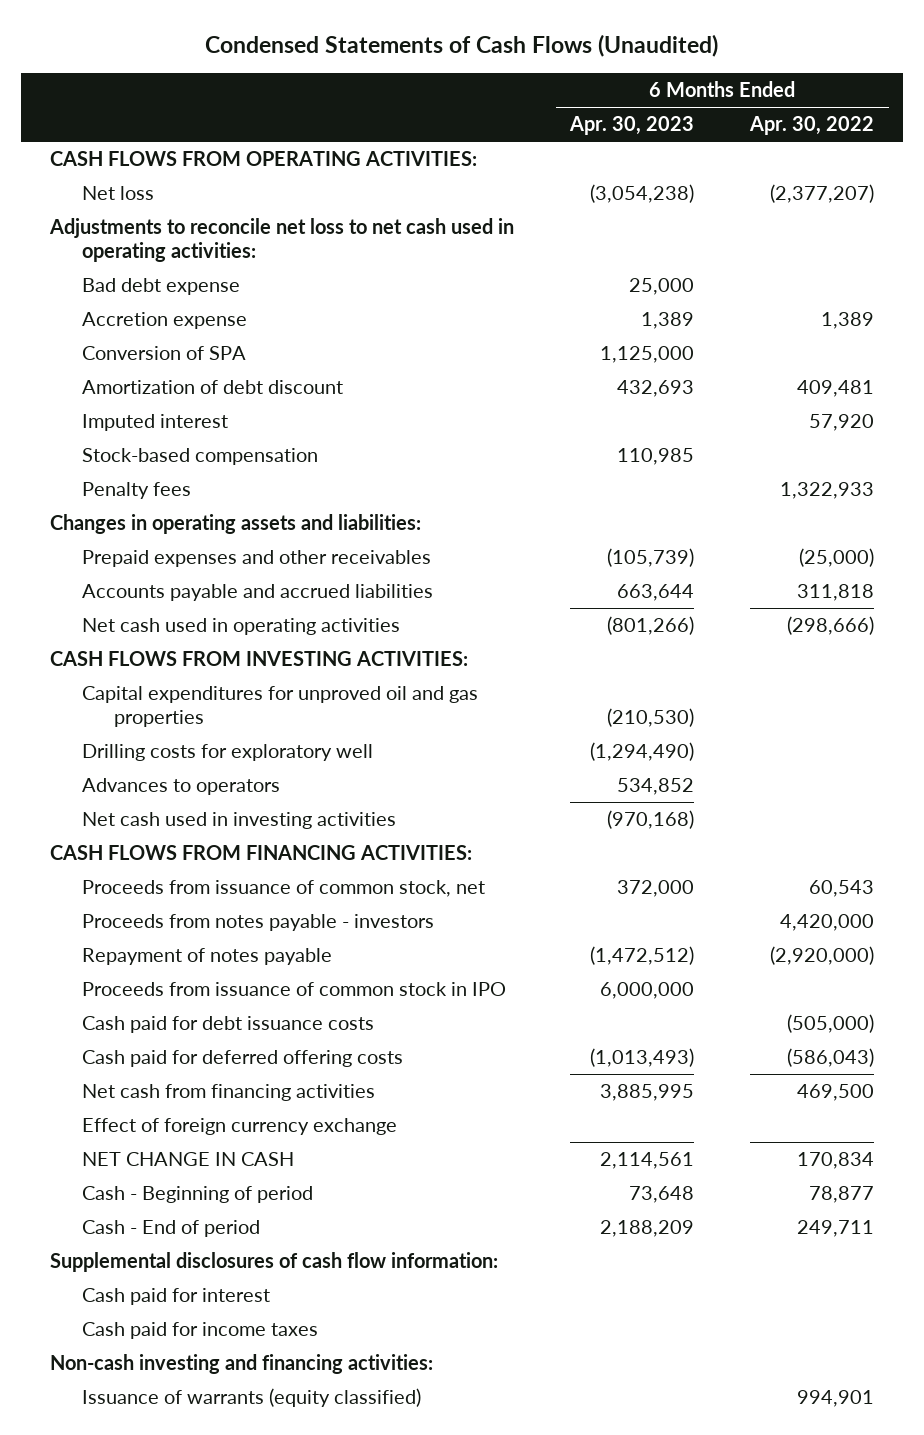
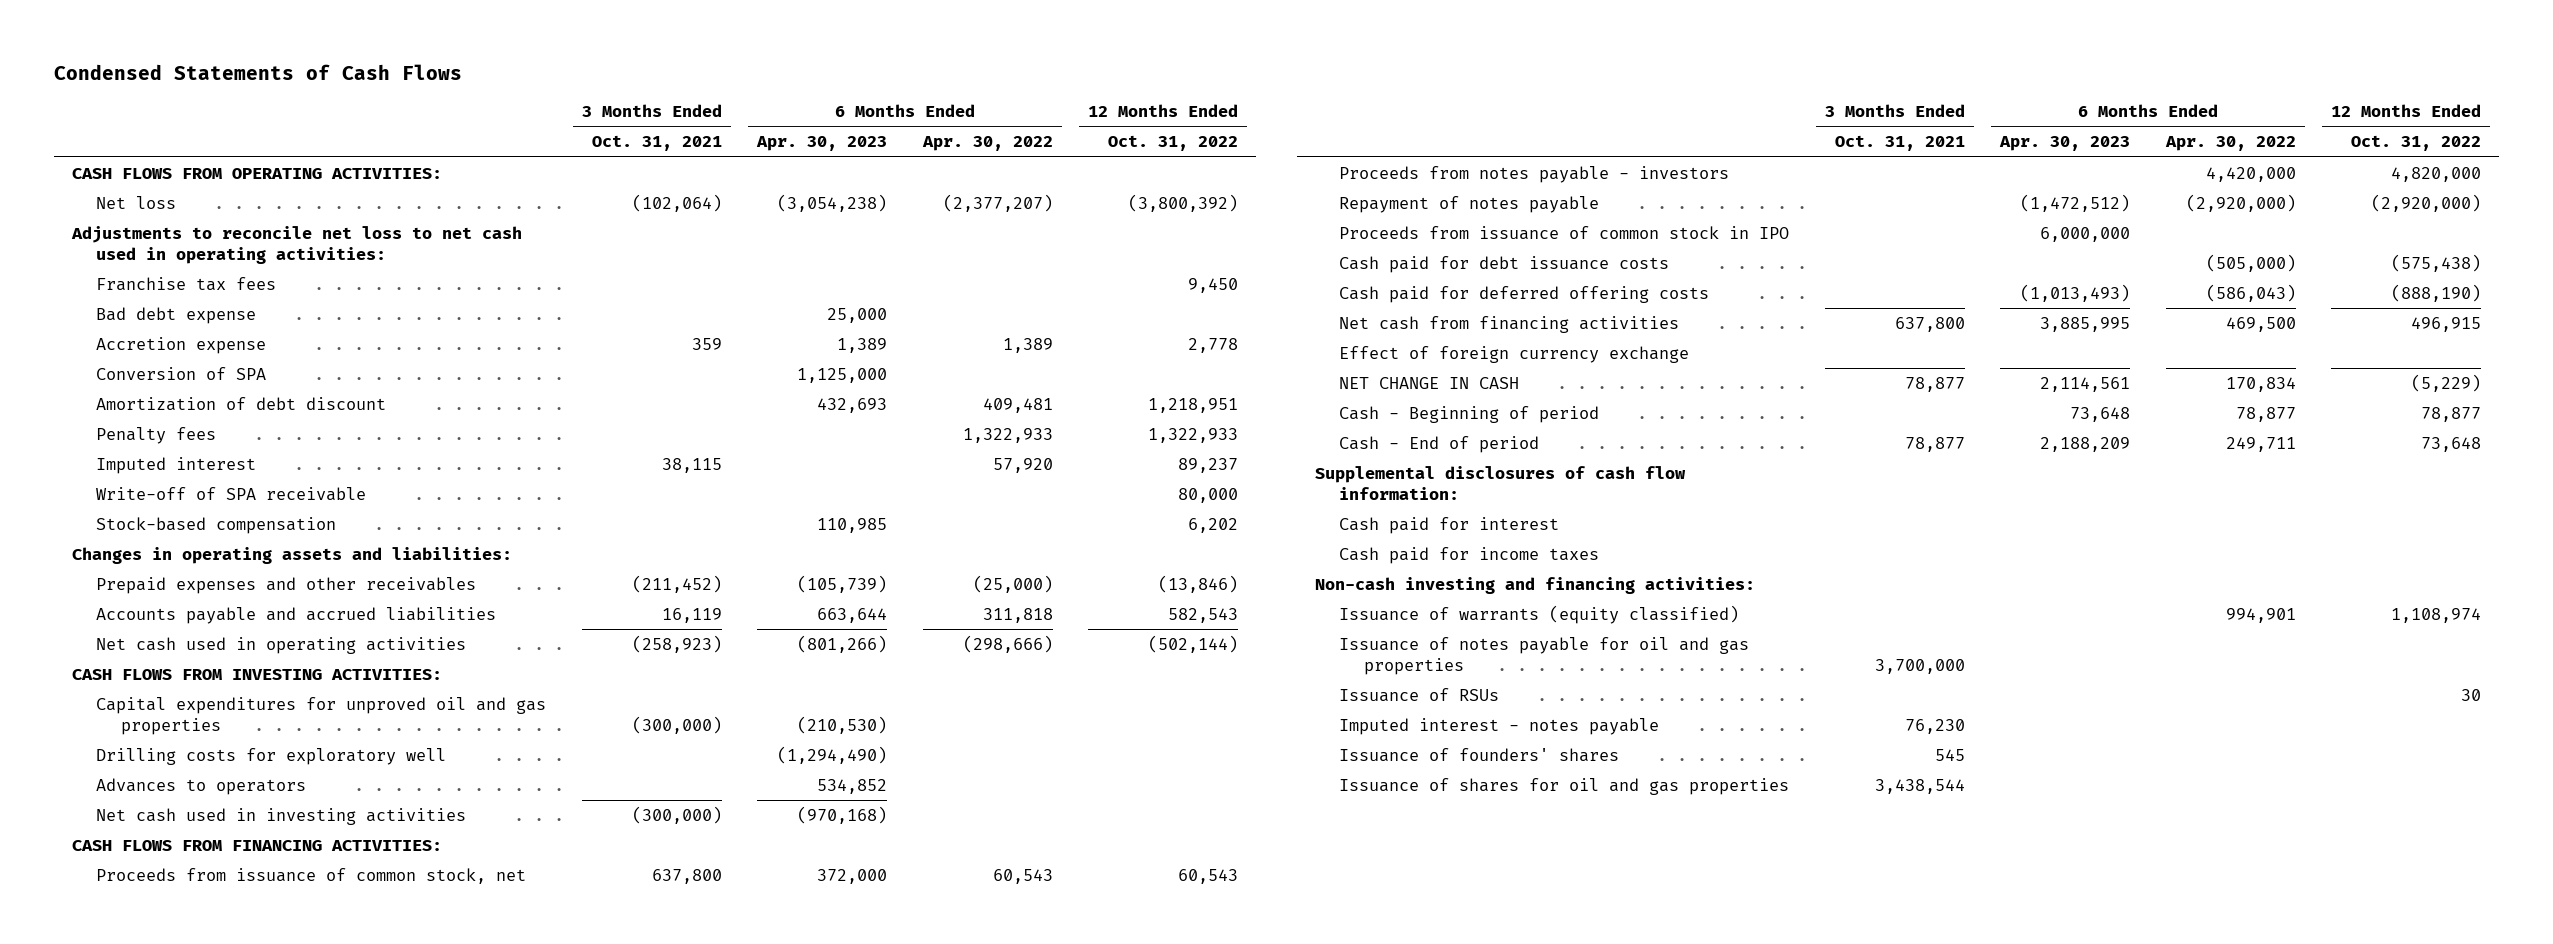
- Condensed Statements of Cash Flows (Unaudited)
+ Condensed Statements of Cash Flows
- | 6 Months Ended Apr. 30, 2023 | 6 Months Ended Apr. 30, 2022
+ | 3 Months Ended Oct. 31, 2021 | 6 Months Ended Apr. 30, 2023 | 6 Months Ended Apr. 30, 2022 | 12 Months Ended Oct. 31, 2022
+ Franchise tax fees | | | | 9,450
moved up: Penalty fees | | | 1,322,933 | 1,322,933
+ Write-off of SPA receivable | | | | 80,000
+ Issuance of notes payable for oil and gas properties | 3,700,000 | | |
+ Issuance of RSUs | | | | 30
+ Imputed interest - notes payable | 76,230 | | |
+ Issuance of founders' shares | 545 | | |
+ Issuance of shares for oil and gas properties | 3,438,544 | | |

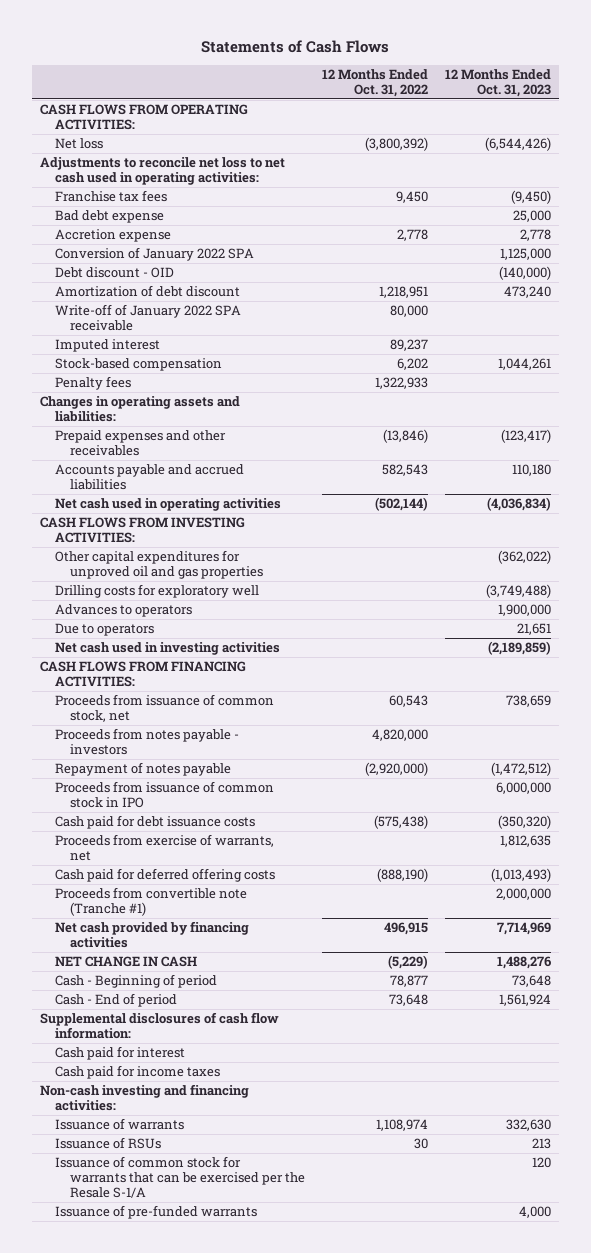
- Condensed Statements of Cash Flows
+ Statements of Cash Flows
- | 3 Months Ended Oct. 31, 2021 | 6 Months Ended Apr. 30, 2023 | 6 Months Ended Apr. 30, 2022 | 12 Months Ended Oct. 31, 2022
+ | 12 Months Ended Oct. 31, 2022 | 12 Months Ended Oct. 31, 2023
- Conversion of SPA | | 1,125,000 | |
+ Conversion of January 2022 SPA | | 1,125,000
+ Debt discount - OID | | (140,000)
+ Write-off of January 2022 SPA receivable | 80,000 |
- Write-off of SPA receivable | | | | 80,000
moved down: Penalty fees | 1,322,933 |
- Capital expenditures for unproved oil and gas properties | (300,000) | (210,530) | |
+ Other capital expenditures for unproved oil and gas properties | | (362,022)
+ Due to operators | | 21,651
+ Proceeds from exercise of warrants, net | | 1,812,635
- Net cash from financing activities | 637,800 | 3,885,995 | 469,500 | 496,915
- Effect of foreign currency exchange
+ Proceeds from convertible note (Tranche #1) | | 2,000,000
+ Net cash provided by financing activities | 496,915 | 7,714,969
- Issuance of warrants (equity classified) | | | 994,901 | 1,108,974
- Issuance of notes payable for oil and gas properties | 3,700,000 | | |
+ Issuance of warrants | 1,108,974 | 332,630
- Imputed interest - notes payable | 76,230 | | |
- Issuance of founders' shares | 545 | | |
- Issuance of shares for oil and gas properties | 3,438,544 | | |
+ Issuance of common stock for warrants that can be exercised per the Resale S-1/A | | 120
+ Issuance of pre-funded warrants | | 4,000

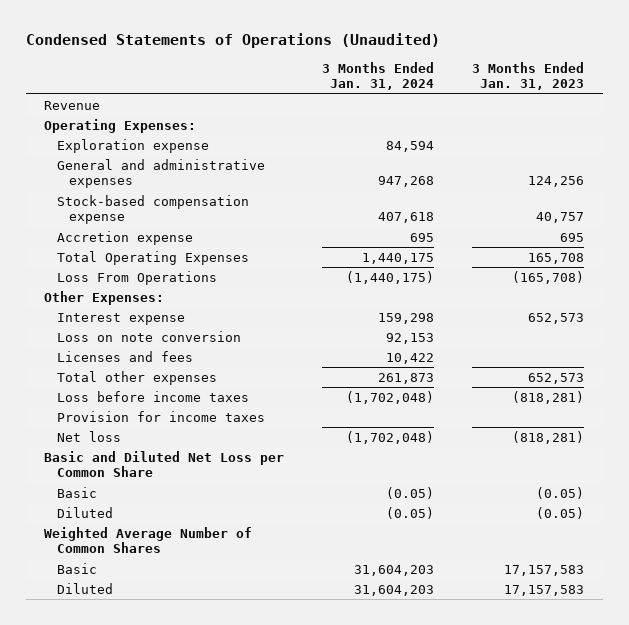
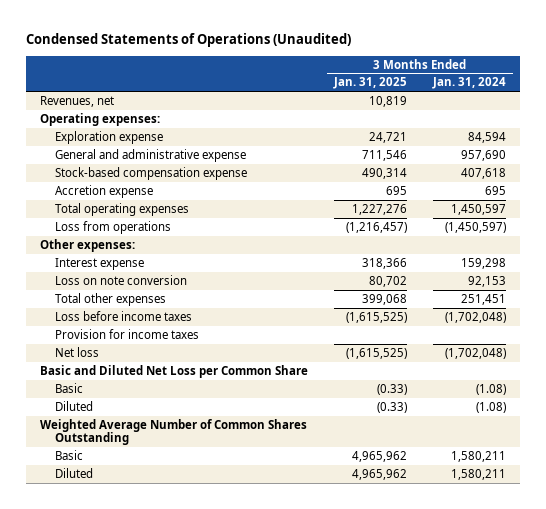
- | 3 Months Ended Jan. 31, 2024 | 3 Months Ended Jan. 31, 2023
+ | 3 Months Ended Jan. 31, 2025 | 3 Months Ended Jan. 31, 2024
- Revenue
- Operating Expenses:
+ Revenues, net | 10,819 |
+ Operating expenses:
- General and administrative expenses | 947,268 | 124,256
+ General and administrative expense | 711,546 | 957,690
- Total Operating Expenses | 1,440,175 | 165,708
- Loss From Operations | (1,440,175) | (165,708)
- Other Expenses:
+ Total operating expenses | 1,227,276 | 1,450,597
+ Loss from operations | (1,216,457) | (1,450,597)
+ Other expenses:
- Licenses and fees | 10,422 |
- Total other expenses | 261,873 | 652,573
+ Total other expenses | 399,068 | 251,451
- Basic | (0.05) | (0.05)
- Diluted | (0.05) | (0.05)
- Weighted Average Number of Common Shares
- Basic | 31,604,203 | 17,157,583
- Diluted | 31,604,203 | 17,157,583
+ Basic | (0.33) | (1.08)
+ Diluted | (0.33) | (1.08)
+ Weighted Average Number of Common Shares Outstanding
+ Basic | 4,965,962 | 1,580,211
+ Diluted | 4,965,962 | 1,580,211

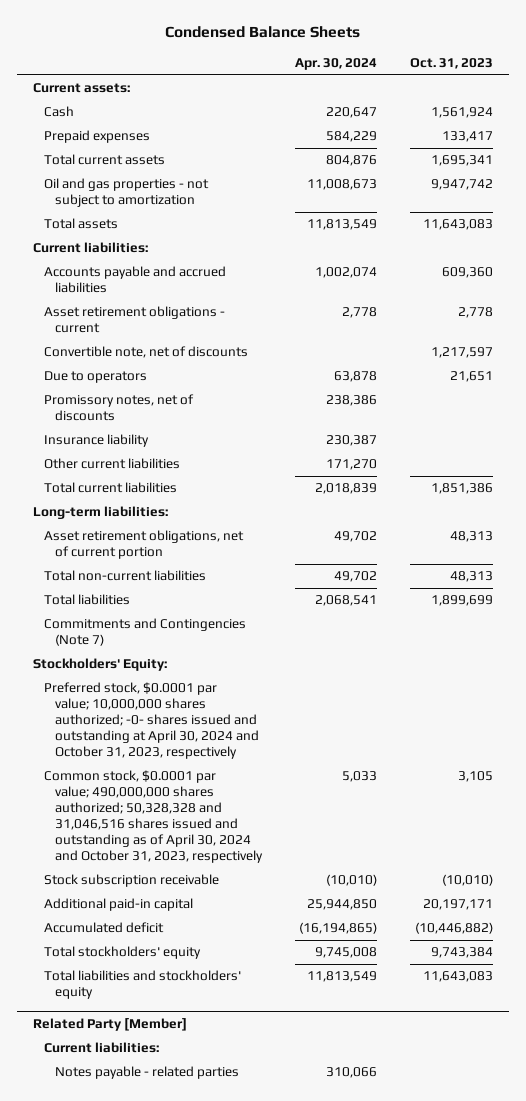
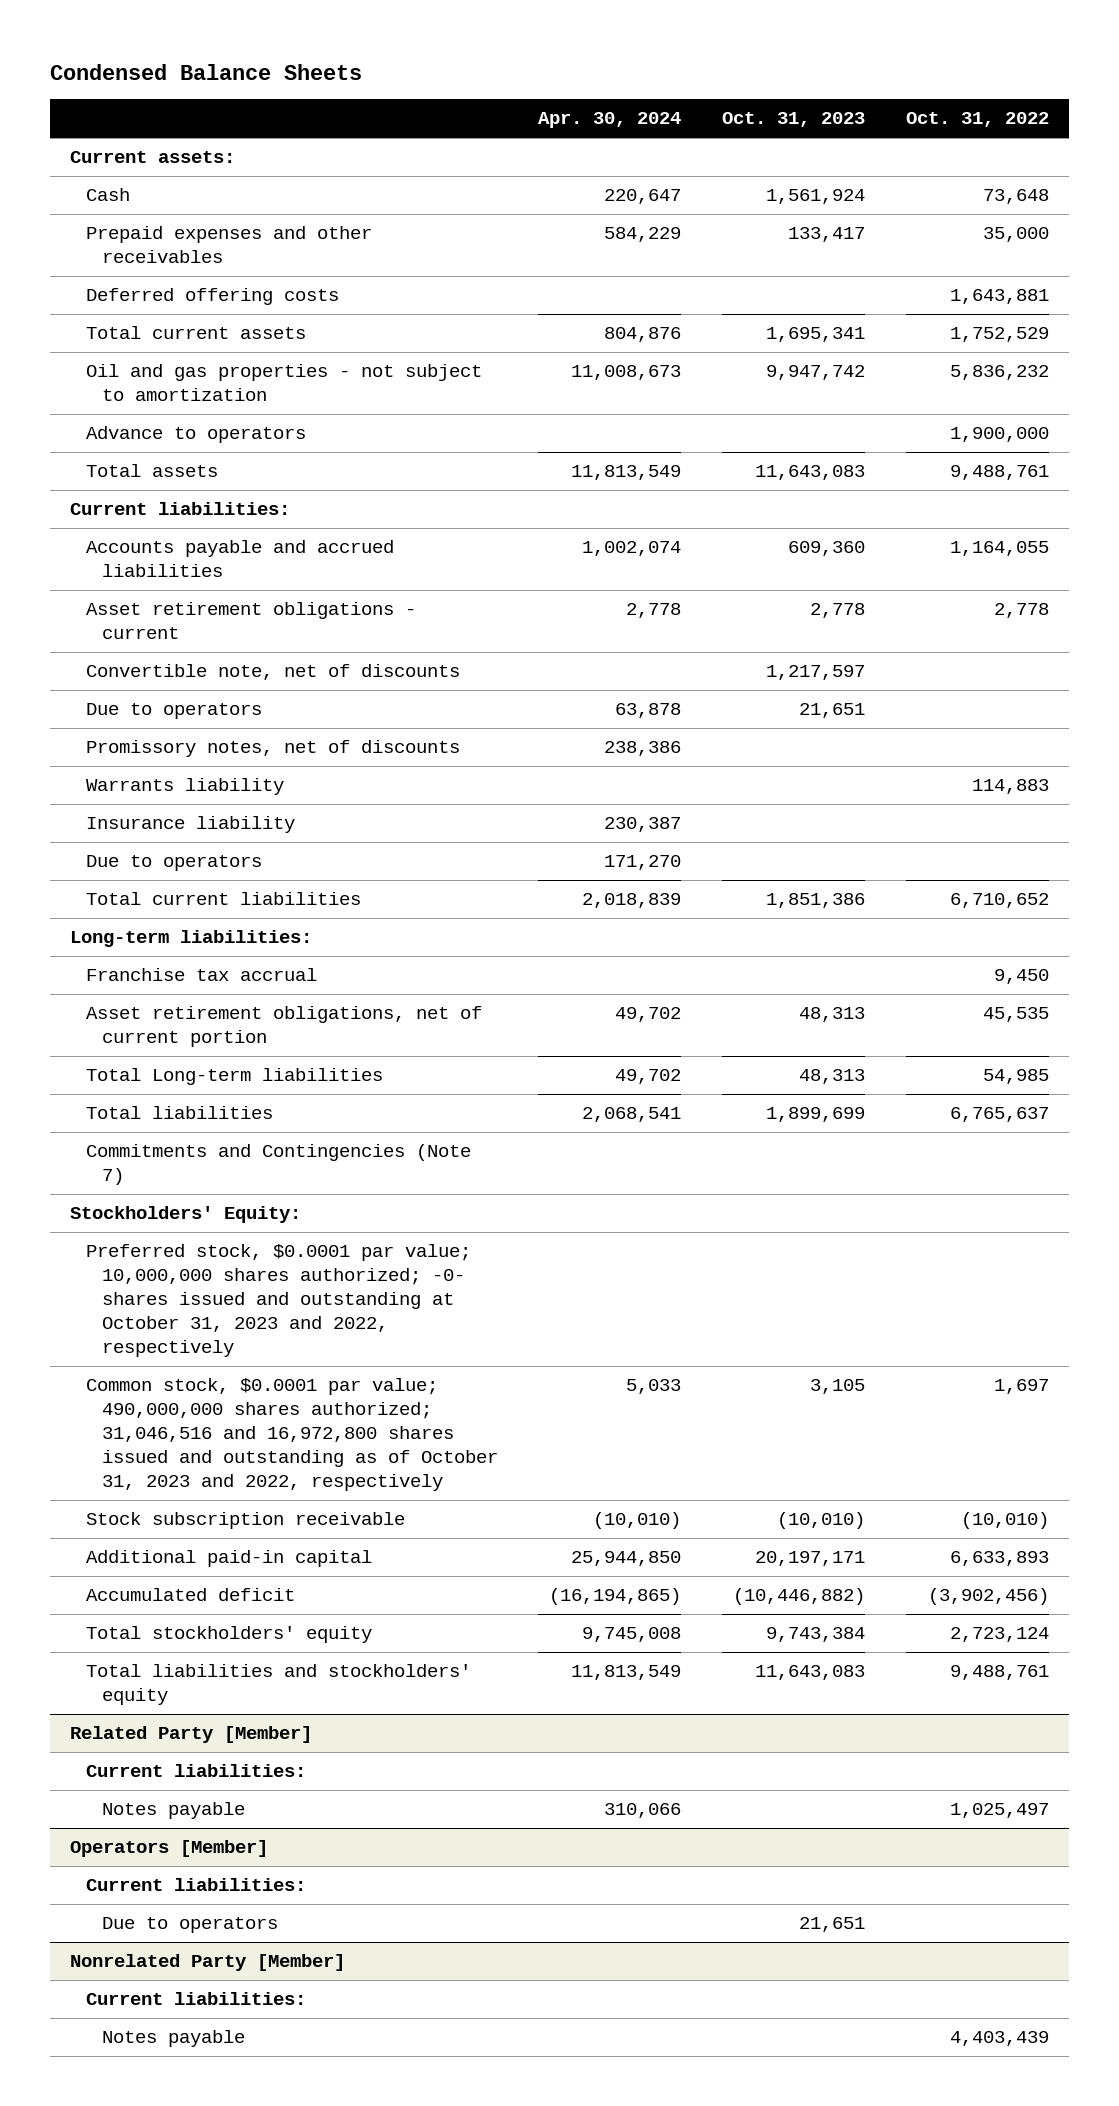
- | Apr. 30, 2024 | Oct. 31, 2023
+ | Apr. 30, 2024 | Oct. 31, 2023 | Oct. 31, 2022
- Prepaid expenses | 584,229 | 133,417
+ Prepaid expenses and other receivables | 584,229 | 133,417 | 35,000
+ Deferred offering costs | | | 1,643,881
+ Advance to operators | | | 1,900,000
+ Warrants liability | | | 114,883
- Other current liabilities | 171,270 |
+ Due to operators | 171,270 | |
+ Franchise tax accrual | | | 9,450
- Total non-current liabilities | 49,702 | 48,313
+ Total Long-term liabilities | 49,702 | 48,313 | 54,985
- Preferred stock, $0.0001 par value; 10,000,000 shares authorized; -0- shares issued and outstanding at April 30, 2024 and October 31, 2023, respectively
- Common stock, $0.0001 par value; 490,000,000 shares authorized; 50,328,328 and 31,046,516 shares issued and outstanding as of April 30, 2024 and October 31, 2023, respectively | 5,033 | 3,105
+ Preferred stock, $0.0001 par value; 10,000,000 shares authorized; -0- shares issued and outstanding at October 31, 2023 and 2022, respectively
+ Common stock, $0.0001 par value; 490,000,000 shares authorized; 31,046,516 and 16,972,800 shares issued and outstanding as of October 31, 2023 and 2022, respectively | 5,033 | 3,105 | 1,697
@ Related Party [Member]
- Notes payable - related parties | 310,066 |
+ Notes payable | 310,066 | | 1,025,497
+ Operators [Member]
+ Current liabilities:
+ Due to operators | | 21,651 |
+ Nonrelated Party [Member]
+ Current liabilities:
+ Notes payable | | | 4,403,439

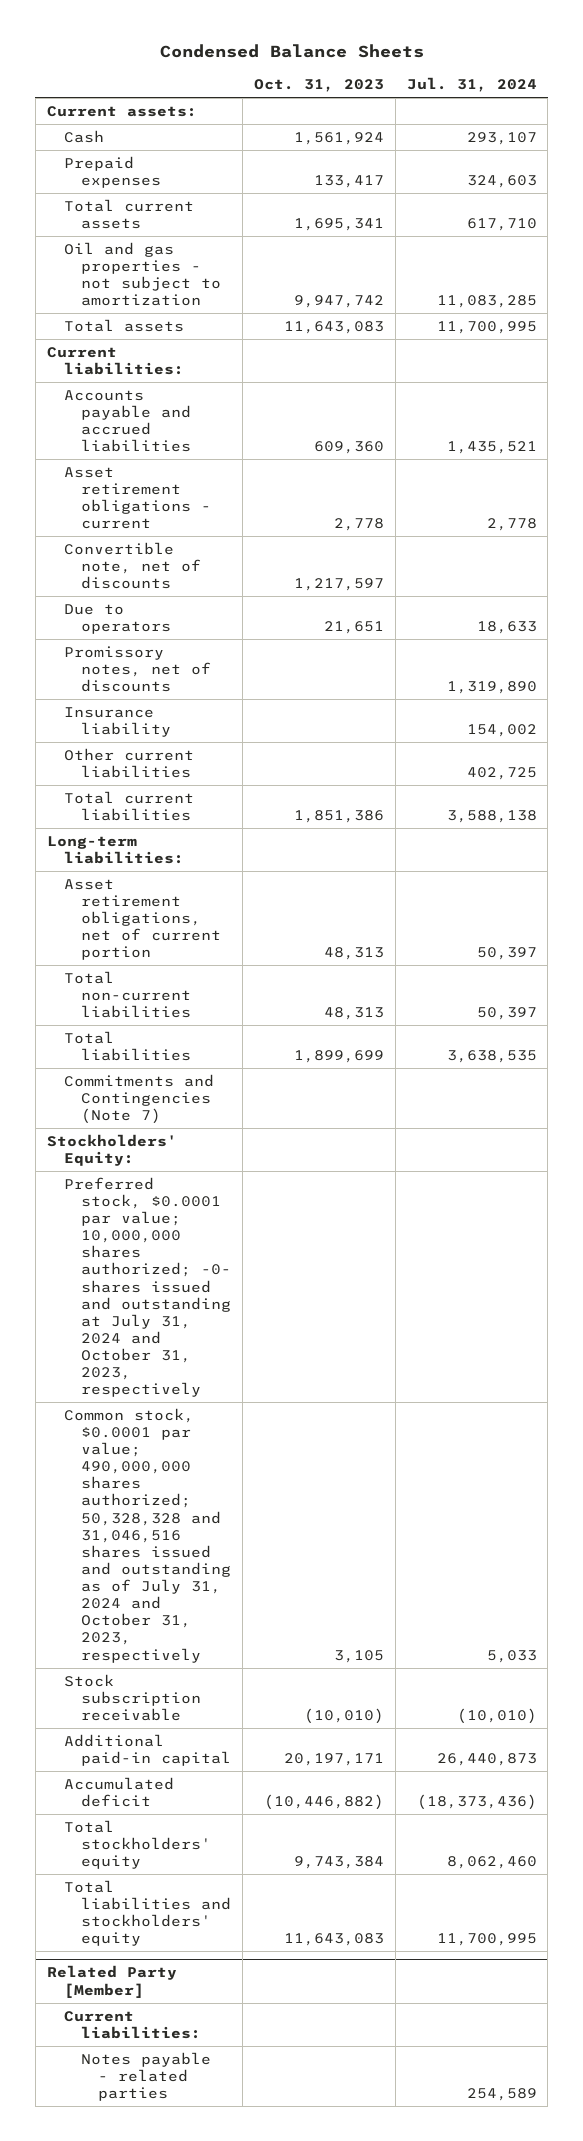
- | Apr. 30, 2024 | Oct. 31, 2023 | Oct. 31, 2022
+ | Oct. 31, 2023 | Jul. 31, 2024
- Prepaid expenses and other receivables | 584,229 | 133,417 | 35,000
- Deferred offering costs | | | 1,643,881
+ Prepaid expenses | 133,417 | 324,603
- Advance to operators | | | 1,900,000
- Warrants liability | | | 114,883
- Due to operators | 171,270 | |
+ Other current liabilities | | 402,725
- Franchise tax accrual | | | 9,450
- Total Long-term liabilities | 49,702 | 48,313 | 54,985
+ Total non-current liabilities | 48,313 | 50,397
- Preferred stock, $0.0001 par value; 10,000,000 shares authorized; -0- shares issued and outstanding at October 31, 2023 and 2022, respectively
- Common stock, $0.0001 par value; 490,000,000 shares authorized; 31,046,516 and 16,972,800 shares issued and outstanding as of October 31, 2023 and 2022, respectively | 5,033 | 3,105 | 1,697
+ Preferred stock, $0.0001 par value; 10,000,000 shares authorized; -0- shares issued and outstanding at July 31, 2024 and October 31, 2023, respectively
+ Common stock, $0.0001 par value; 490,000,000 shares authorized; 50,328,328 and 31,046,516 shares issued and outstanding as of July 31, 2024 and October 31, 2023, respectively | 3,105 | 5,033
@ Related Party [Member]
- Notes payable | 310,066 | | 1,025,497
- Operators [Member]
- Current liabilities:
- Due to operators | | 21,651 |
- Nonrelated Party [Member]
- Current liabilities:
- Notes payable | | | 4,403,439
@ Related Party [Member]
+ Notes payable - related parties | | 254,589

